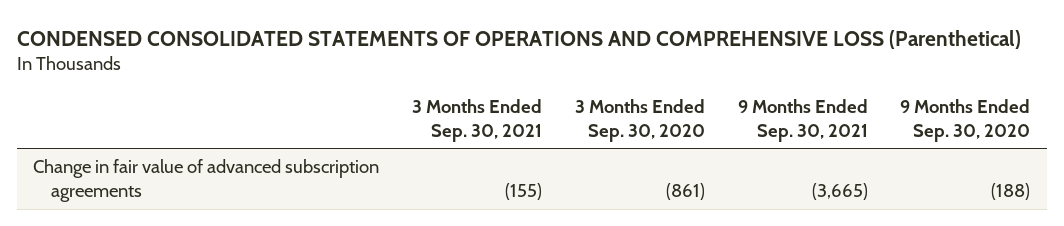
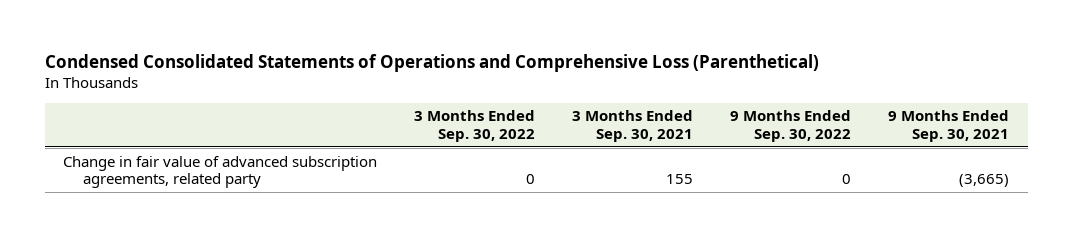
- CONDENSED CONSOLIDATED STATEMENTS OF OPERATIONS AND COMPREHENSIVE LOSS (Parenthetical)
+ Condensed Consolidated Statements of Operations and Comprehensive Loss (Parenthetical)
- | 3 Months Ended Sep. 30, 2021 | 3 Months Ended Sep. 30, 2020 | 9 Months Ended Sep. 30, 2021 | 9 Months Ended Sep. 30, 2020
+ | 3 Months Ended Sep. 30, 2022 | 3 Months Ended Sep. 30, 2021 | 9 Months Ended Sep. 30, 2022 | 9 Months Ended Sep. 30, 2021
- Change in fair value of advanced subscription agreements | (155) | (861) | (3,665) | (188)
+ Change in fair value of advanced subscription agreements, related party | 0 | 155 | 0 | (3,665)

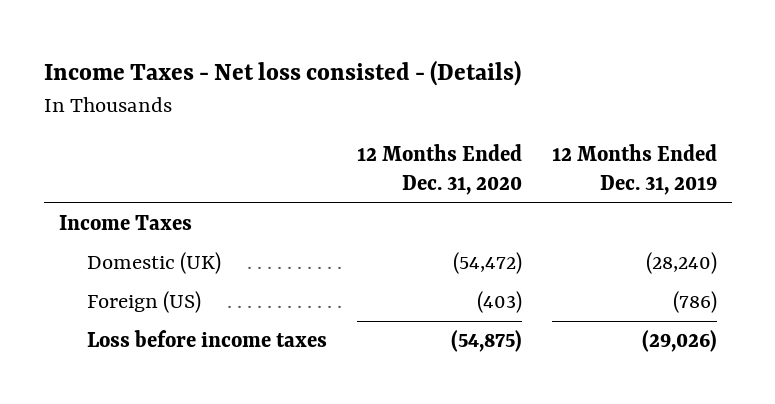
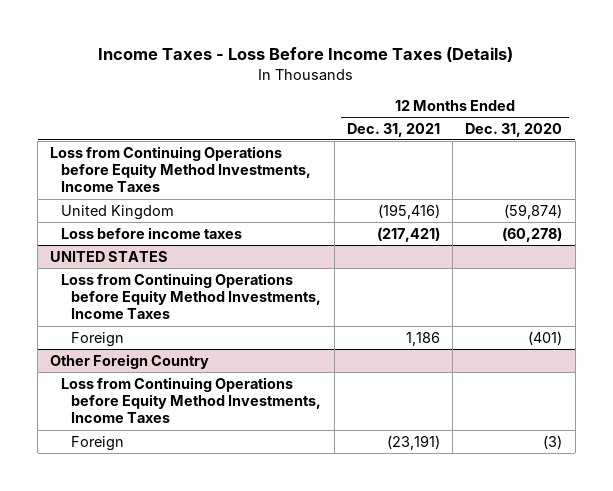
- Income Taxes - Net loss consisted - (Details)
+ Income Taxes - Loss Before Income Taxes (Details)
- | 12 Months Ended Dec. 31, 2020 | 12 Months Ended Dec. 31, 2019
+ | 12 Months Ended Dec. 31, 2021 | 12 Months Ended Dec. 31, 2020
- Income Taxes
- Domestic (UK) | (54,472) | (28,240)
- Foreign (US) | (403) | (786)
- Loss before income taxes | (54,875) | (29,026)
+ Loss from Continuing Operations before Equity Method Investments, Income Taxes
+ United Kingdom | (195,416) | (59,874)
+ Loss before income taxes | (217,421) | (60,278)
+ UNITED STATES
+ Loss from Continuing Operations before Equity Method Investments, Income Taxes
+ Foreign | 1,186 | (401)
+ Other Foreign Country
+ Loss from Continuing Operations before Equity Method Investments, Income Taxes
+ Foreign | (23,191) | (3)

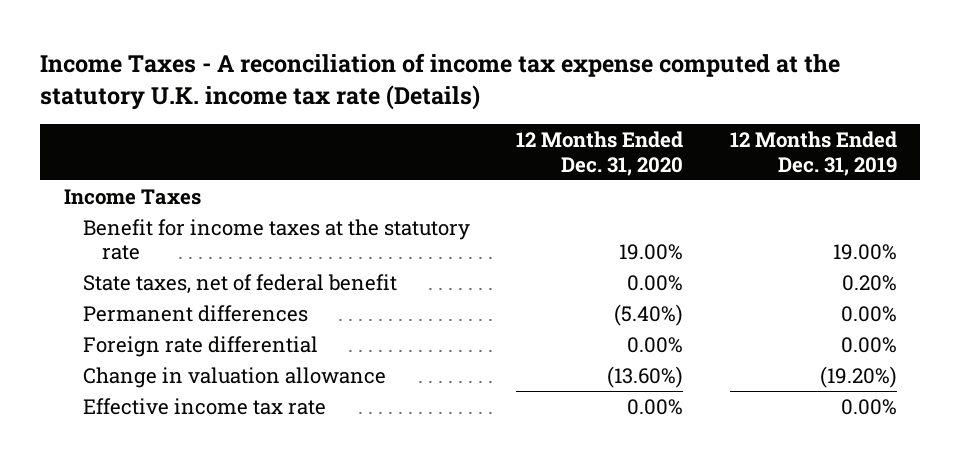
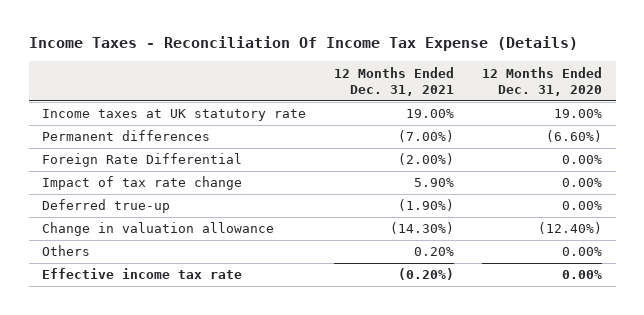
- Income Taxes - A reconciliation of income tax expense computed at the statutory U.K. income tax rate (Details)
+ Income Taxes - Reconciliation Of Income Tax Expense (Details)
- | 12 Months Ended Dec. 31, 2020 | 12 Months Ended Dec. 31, 2019
+ | 12 Months Ended Dec. 31, 2021 | 12 Months Ended Dec. 31, 2020
- Income Taxes
- Benefit for income taxes at the statutory rate | 19.00% | 19.00%
- State taxes, net of federal benefit | 0.00% | 0.20%
- Permanent differences | (5.40%) | 0.00%
- Foreign rate differential | 0.00% | 0.00%
- Change in valuation allowance | (13.60%) | (19.20%)
+ Income taxes at UK statutory rate | 19.00% | 19.00%
+ Permanent differences | (7.00%) | (6.60%)
+ Foreign Rate Differential | (2.00%) | 0.00%
+ Impact of tax rate change | 5.90% | 0.00%
+ Deferred true-up | (1.90%) | 0.00%
+ Change in valuation allowance | (14.30%) | (12.40%)
+ Others | 0.20% | 0.00%

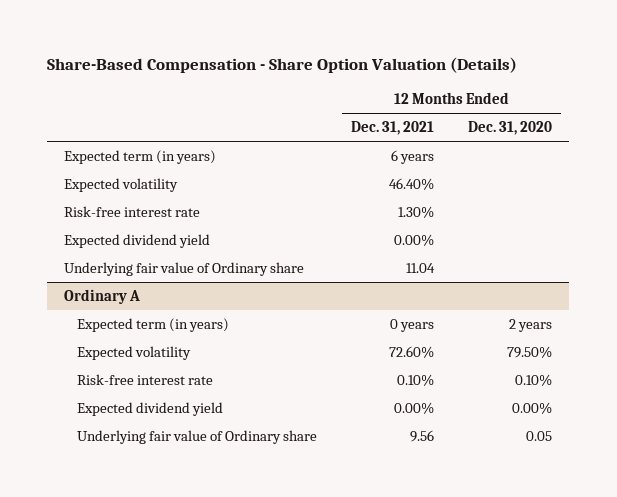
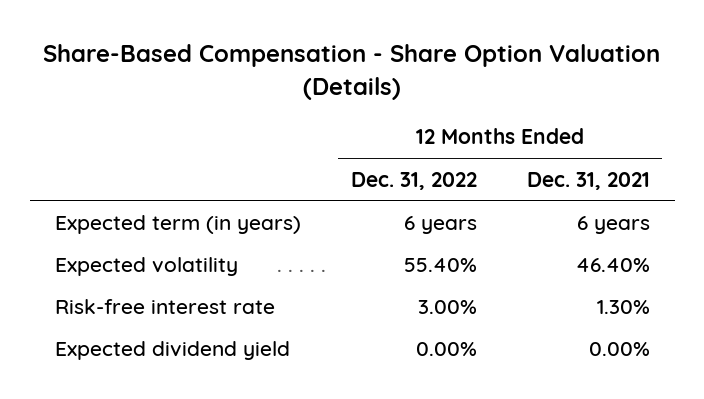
- | 12 Months Ended Dec. 31, 2021 | 12 Months Ended Dec. 31, 2020
+ | 12 Months Ended Dec. 31, 2022 | 12 Months Ended Dec. 31, 2021
- Underlying fair value of Ordinary share | 11.04 |
- Ordinary A
- Expected term (in years) | 0 years | 2 years
- Expected volatility | 72.60% | 79.50%
- Risk-free interest rate | 0.10% | 0.10%
- Expected dividend yield | 0.00% | 0.00%
- Underlying fair value of Ordinary share | 9.56 | 0.05

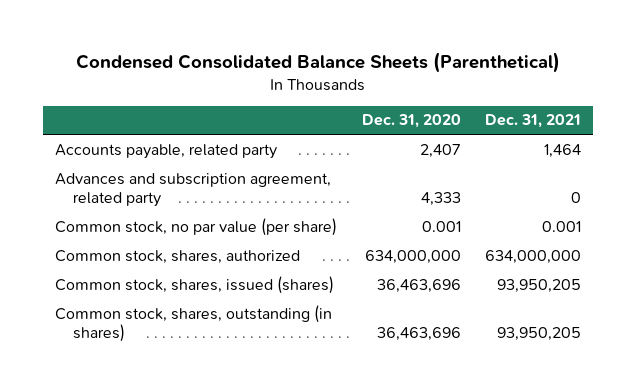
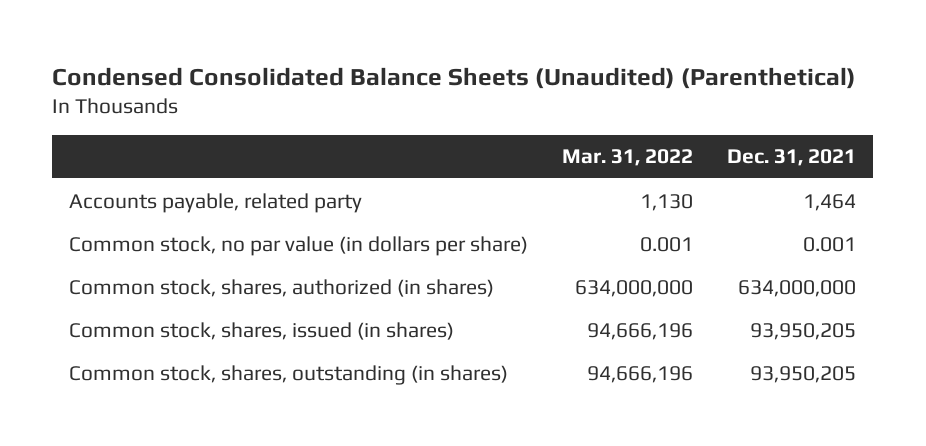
- Condensed Consolidated Balance Sheets (Parenthetical)
+ Condensed Consolidated Balance Sheets (Unaudited) (Parenthetical)
- | Dec. 31, 2020 | Dec. 31, 2021
+ | Mar. 31, 2022 | Dec. 31, 2021
- Advances and subscription agreement, related party | 4,333 | 0
- Common stock, no par value (per share) | 0.001 | 0.001
- Common stock, shares, authorized | 634,000,000 | 634,000,000
- Common stock, shares, issued (shares) | 36,463,696 | 93,950,205
+ Common stock, no par value (in dollars per share) | 0.001 | 0.001
+ Common stock, shares, authorized (in shares) | 634,000,000 | 634,000,000
+ Common stock, shares, issued (in shares) | 94,666,196 | 93,950,205

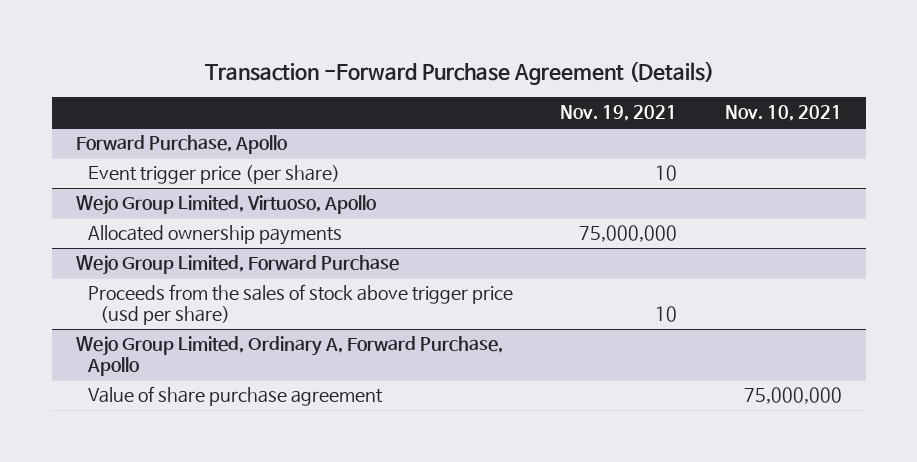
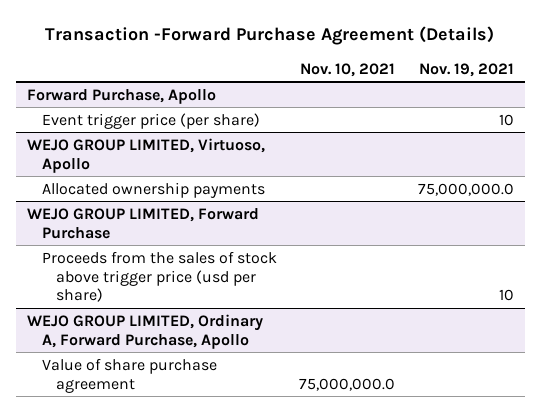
- | Nov. 19, 2021 | Nov. 10, 2021
+ | Nov. 10, 2021 | Nov. 19, 2021
- Wejo Group Limited, Virtuoso, Apollo
- Allocated ownership payments | 75,000,000 |
- Wejo Group Limited, Forward Purchase
+ WEJO GROUP LIMITED, Virtuoso, Apollo
+ Allocated ownership payments | | 75,000,000.0
+ WEJO GROUP LIMITED, Forward Purchase
- Wejo Group Limited, Ordinary A, Forward Purchase, Apollo
- Value of share purchase agreement | | 75,000,000
+ WEJO GROUP LIMITED, Ordinary A, Forward Purchase, Apollo
+ Value of share purchase agreement | 75,000,000.0 |

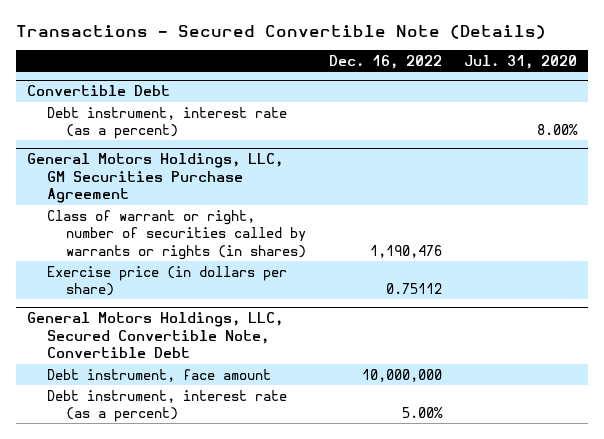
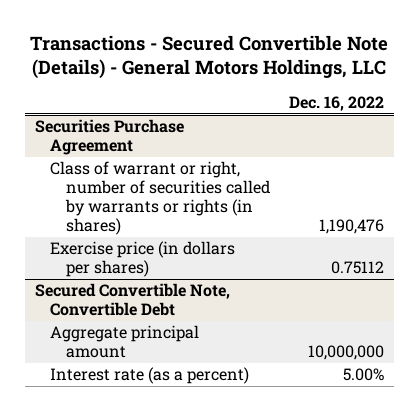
- Transactions - Secured Convertible Note (Details)
+ Transactions - Secured Convertible Note (Details) - General Motors Holdings, LLC
- | Dec. 16, 2022 | Jul. 31, 2020
+ | Dec. 16, 2022
- Convertible Debt
- Debt instrument, interest rate (as a percent) | | 8.00%
- General Motors Holdings, LLC, GM Securities Purchase Agreement
+ Securities Purchase Agreement
- Exercise price (in dollars per share) | 0.75112 |
- General Motors Holdings, LLC, Secured Convertible Note, Convertible Debt
- Debt instrument, face amount | 10,000,000 |
- Debt instrument, interest rate (as a percent) | 5.00% |
+ Exercise price (in dollars per shares) | 0.75112
+ Secured Convertible Note, Convertible Debt
+ Aggregate principal amount | 10,000,000
+ Interest rate (as a percent) | 5.00%

